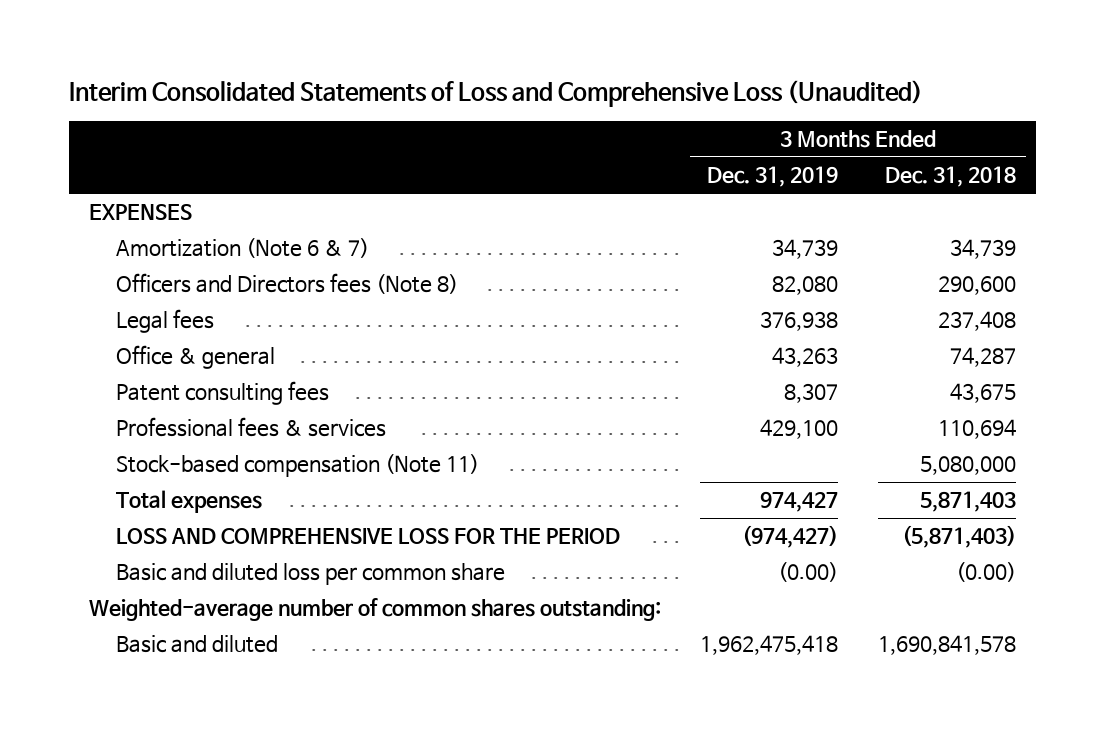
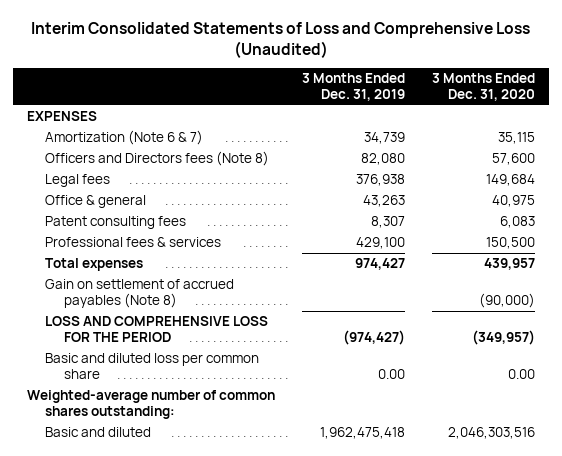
- | 3 Months Ended Dec. 31, 2019 | 3 Months Ended Dec. 31, 2018
+ | 3 Months Ended Dec. 31, 2019 | 3 Months Ended Dec. 31, 2020
- Stock-based compensation (Note 11) | | 5,080,000
+ Gain on settlement of accrued payables (Note 8) | | (90,000)
- Basic and diluted loss per common share | (0.00) | (0.00)
+ Basic and diluted loss per common share | 0.00 | 0.00

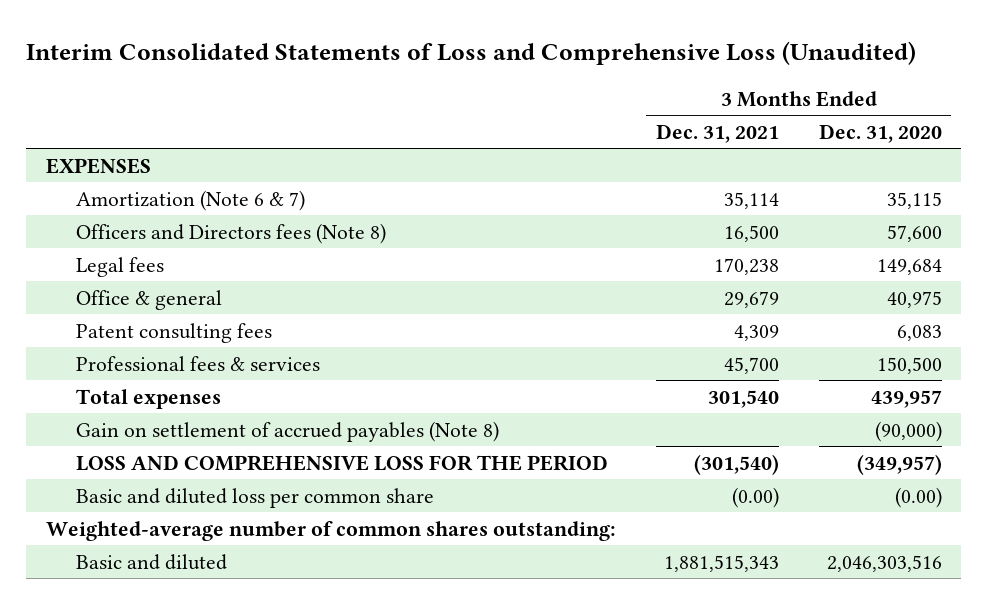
- | 3 Months Ended Dec. 31, 2019 | 3 Months Ended Dec. 31, 2020
+ | 3 Months Ended Dec. 31, 2021 | 3 Months Ended Dec. 31, 2020
- Basic and diluted loss per common share | 0.00 | 0.00
+ Basic and diluted loss per common share | (0.00) | (0.00)

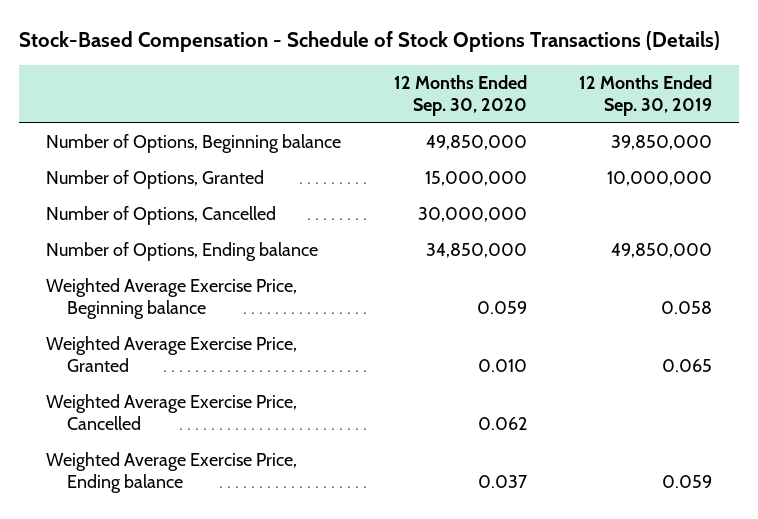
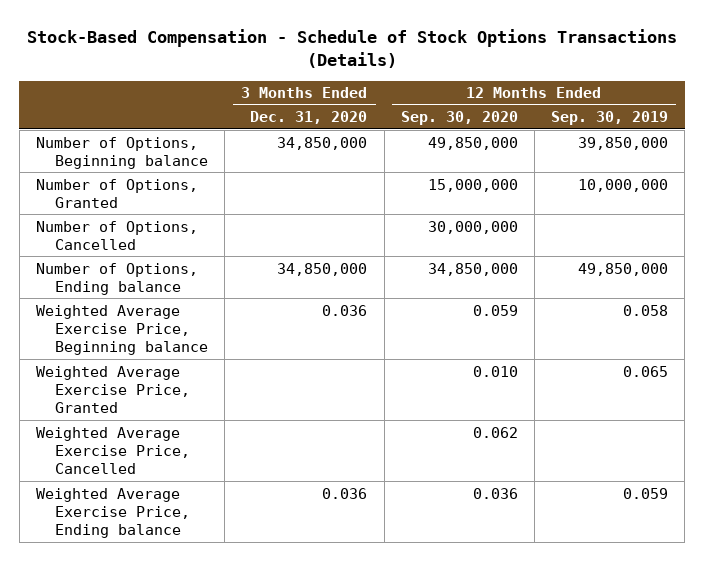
- | 12 Months Ended Sep. 30, 2020 | 12 Months Ended Sep. 30, 2019
+ | 3 Months Ended Dec. 31, 2020 | 12 Months Ended Sep. 30, 2020 | 12 Months Ended Sep. 30, 2019
- Weighted Average Exercise Price, Ending balance | 0.037 | 0.059
+ Weighted Average Exercise Price, Ending balance | 0.036 | 0.036 | 0.059

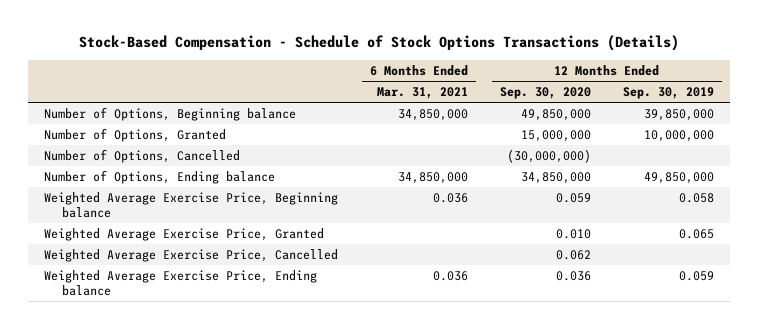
- | 3 Months Ended Dec. 31, 2020 | 12 Months Ended Sep. 30, 2020 | 12 Months Ended Sep. 30, 2019
+ | 6 Months Ended Mar. 31, 2021 | 12 Months Ended Sep. 30, 2020 | 12 Months Ended Sep. 30, 2019
- Number of Options, Cancelled | | 30,000,000 |
+ Number of Options, Cancelled | | (30,000,000) |

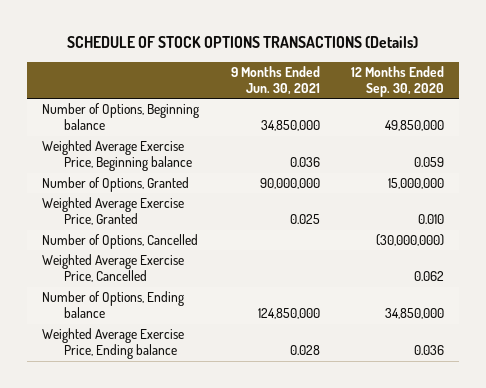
- Stock-Based Compensation - Schedule of Stock Options Transactions (Details)
+ SCHEDULE OF STOCK OPTIONS TRANSACTIONS (Details)
- | 6 Months Ended Mar. 31, 2021 | 12 Months Ended Sep. 30, 2020 | 12 Months Ended Sep. 30, 2019
+ | 9 Months Ended Jun. 30, 2021 | 12 Months Ended Sep. 30, 2020
moved down: Number of Options, Granted | 90,000,000 | 15,000,000
moved down: Number of Options, Cancelled | | (30,000,000)
moved down: Number of Options, Ending balance | 124,850,000 | 34,850,000

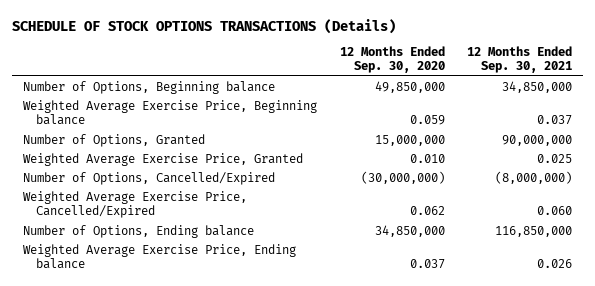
- | 9 Months Ended Jun. 30, 2021 | 12 Months Ended Sep. 30, 2020
+ | 12 Months Ended Sep. 30, 2020 | 12 Months Ended Sep. 30, 2021
- Number of Options, Cancelled | | (30,000,000)
- Weighted Average Exercise Price, Cancelled | | 0.062
+ Number of Options, Cancelled/Expired | (30,000,000) | (8,000,000)
+ Weighted Average Exercise Price, Cancelled/Expired | 0.062 | 0.060
- Weighted Average Exercise Price, Ending balance | 0.028 | 0.036
+ Weighted Average Exercise Price, Ending balance | 0.037 | 0.026

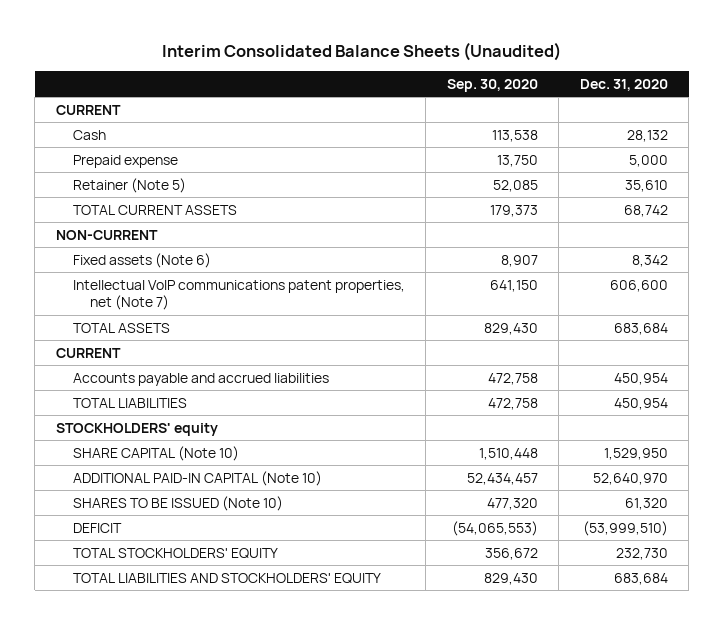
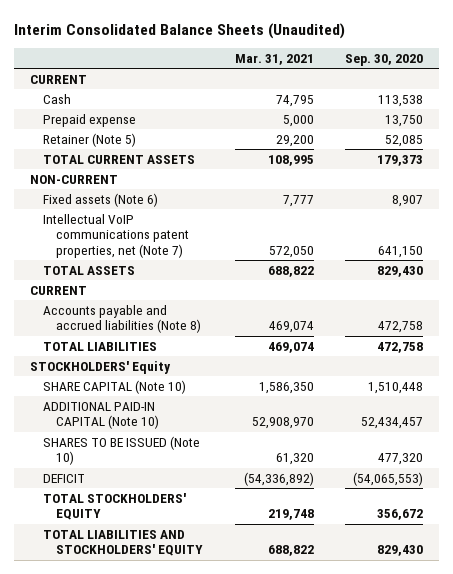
- | Sep. 30, 2020 | Dec. 31, 2020
+ | Mar. 31, 2021 | Sep. 30, 2020
- Accounts payable and accrued liabilities | 472,758 | 450,954
+ Accounts payable and accrued liabilities (Note 8) | 469,074 | 472,758
- STOCKHOLDERS' equity
+ STOCKHOLDERS' Equity

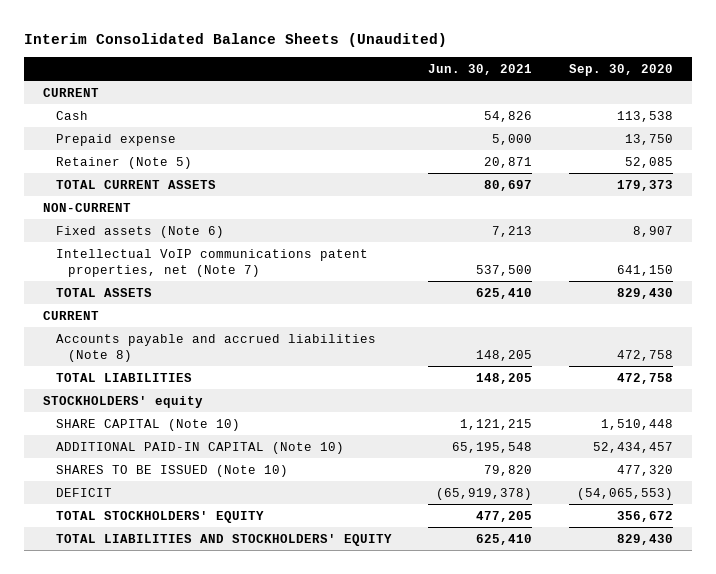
- | Mar. 31, 2021 | Sep. 30, 2020
+ | Jun. 30, 2021 | Sep. 30, 2020
- STOCKHOLDERS' Equity
+ STOCKHOLDERS' equity

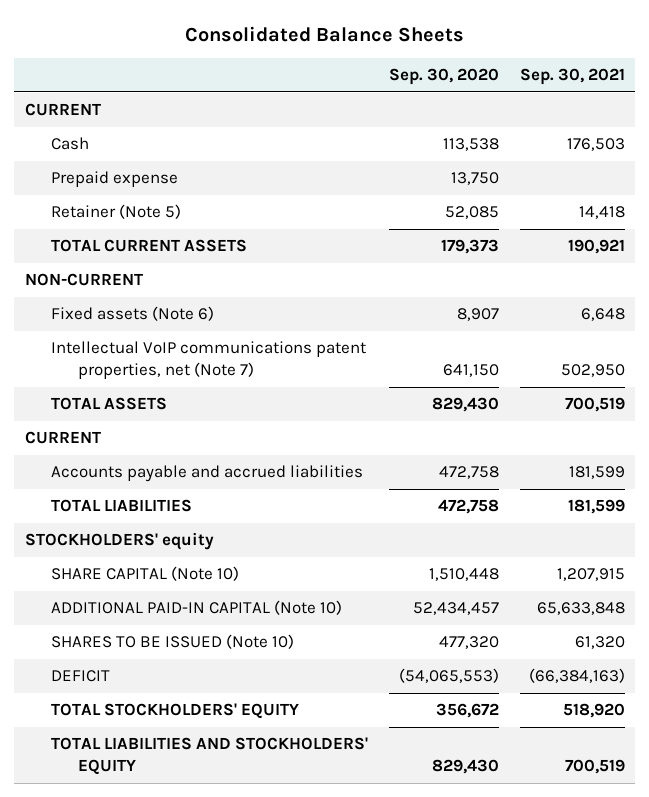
- Interim Consolidated Balance Sheets (Unaudited)
+ Consolidated Balance Sheets
- | Jun. 30, 2021 | Sep. 30, 2020
+ | Sep. 30, 2020 | Sep. 30, 2021
- Accounts payable and accrued liabilities (Note 8) | 148,205 | 472,758
+ Accounts payable and accrued liabilities | 472,758 | 181,599

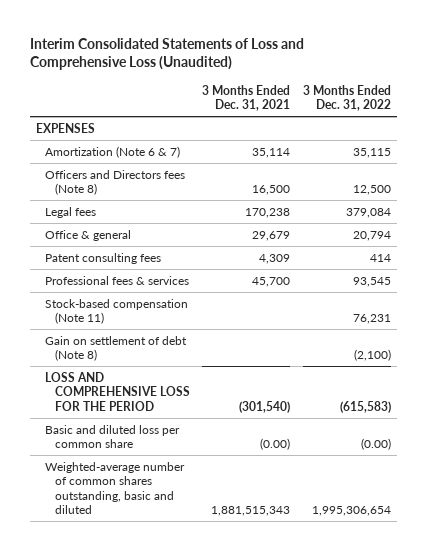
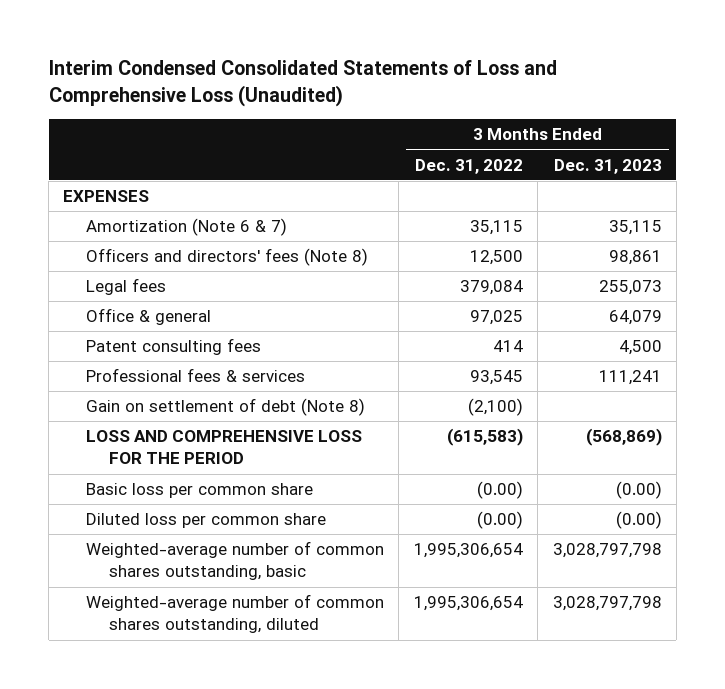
- Interim Consolidated Statements of Loss and Comprehensive Loss (Unaudited)
+ Interim Condensed Consolidated Statements of Loss and Comprehensive Loss (Unaudited)
- | 3 Months Ended Dec. 31, 2021 | 3 Months Ended Dec. 31, 2022
+ | 3 Months Ended Dec. 31, 2022 | 3 Months Ended Dec. 31, 2023
- Officers and Directors fees (Note 8) | 16,500 | 12,500
+ Officers and directors' fees (Note 8) | 12,500 | 98,861
- Office & general | 29,679 | 20,794
+ Office & general | 97,025 | 64,079
- Stock-based compensation (Note 11) | | 76,231
- Basic and diluted loss per common share | (0.00) | (0.00)
- Weighted-average number of common shares outstanding, basic and diluted | 1,881,515,343 | 1,995,306,654
+ Basic loss per common share | (0.00) | (0.00)
+ Diluted loss per common share | (0.00) | (0.00)
+ Weighted-average number of common shares outstanding, basic | 1,995,306,654 | 3,028,797,798
+ Weighted-average number of common shares outstanding, diluted | 1,995,306,654 | 3,028,797,798

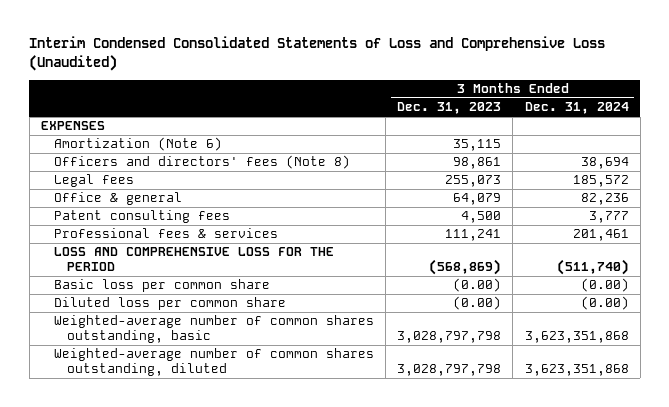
- | 3 Months Ended Dec. 31, 2022 | 3 Months Ended Dec. 31, 2023
+ | 3 Months Ended Dec. 31, 2023 | 3 Months Ended Dec. 31, 2024
- Amortization (Note 6 & 7) | 35,115 | 35,115
+ Amortization (Note 6) | 35,115 |
- Gain on settlement of debt (Note 8) | (2,100) |

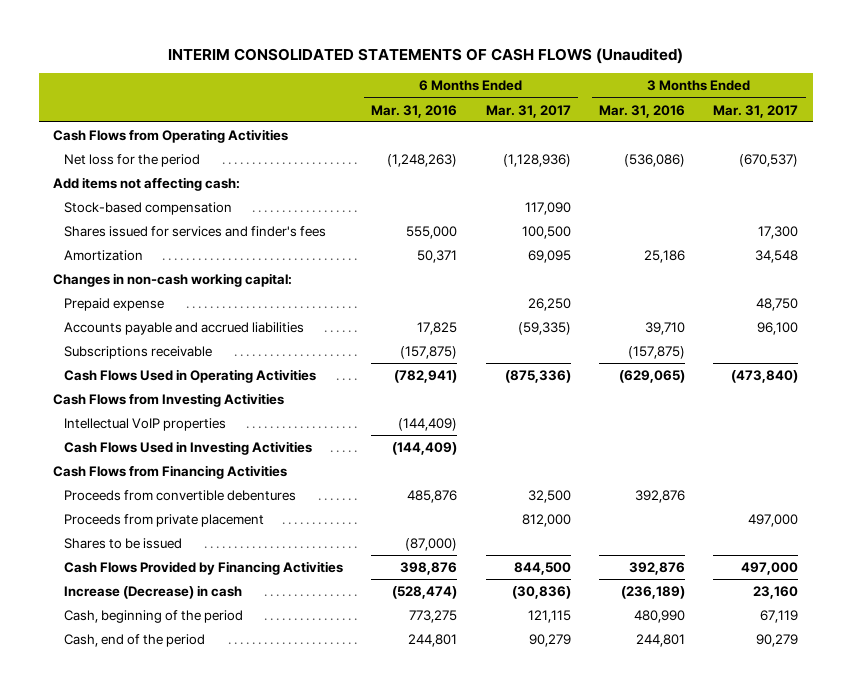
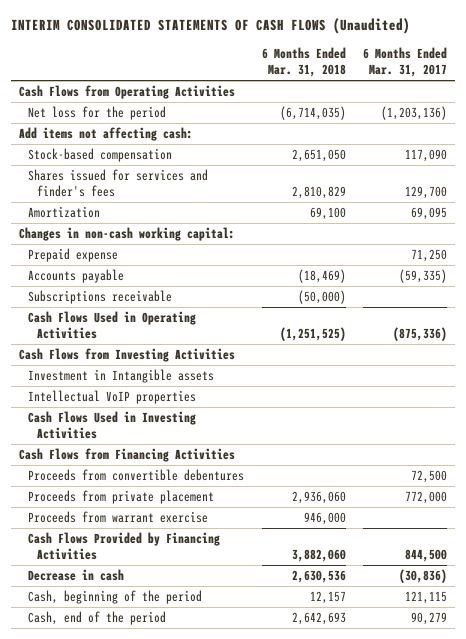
- | 6 Months Ended Mar. 31, 2016 | 6 Months Ended Mar. 31, 2017 | 3 Months Ended Mar. 31, 2016 | 3 Months Ended Mar. 31, 2017
+ | 6 Months Ended Mar. 31, 2018 | 6 Months Ended Mar. 31, 2017
- Net loss for the period | (1,248,263) | (1,128,936) | (536,086) | (670,537)
+ Net loss for the period | (6,714,035) | (1,203,136)
- Shares issued for services and finder's fees | 555,000 | 100,500 | | 17,300
+ Shares issued for services and finder's fees | 2,810,829 | 129,700
- Prepaid expense | | 26,250 | | 48,750
- Accounts payable and accrued liabilities | 17,825 | (59,335) | 39,710 | 96,100
+ Prepaid expense | | 71,250
+ Accounts payable | (18,469) | (59,335)
+ Investment in Intangible assets
- Proceeds from convertible debentures | 485,876 | 32,500 | 392,876 |
- Proceeds from private placement | | 812,000 | | 497,000
- Shares to be issued | (87,000) | | |
+ Proceeds from convertible debentures | | 72,500
+ Proceeds from private placement | 2,936,060 | 772,000
+ Proceeds from warrant exercise | 946,000 |
- Increase (Decrease) in cash | (528,474) | (30,836) | (236,189) | 23,160
+ Decrease in cash | 2,630,536 | (30,836)

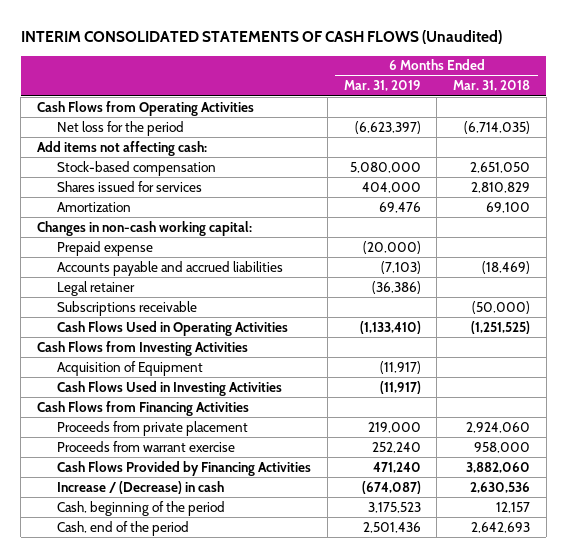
- | 6 Months Ended Mar. 31, 2018 | 6 Months Ended Mar. 31, 2017
+ | 6 Months Ended Mar. 31, 2019 | 6 Months Ended Mar. 31, 2018
- Shares issued for services and finder's fees | 2,810,829 | 129,700
+ Shares issued for services | 404,000 | 2,810,829
- Accounts payable | (18,469) | (59,335)
+ Accounts payable and accrued liabilities | (7,103) | (18,469)
+ Legal retainer | (36,386) |
- Investment in Intangible assets
- Intellectual VoIP properties
+ Acquisition of Equipment | (11,917) |
- Proceeds from convertible debentures | | 72,500
- Proceeds from private placement | 2,936,060 | 772,000
- Proceeds from warrant exercise | 946,000 |
+ Proceeds from private placement | 219,000 | 2,924,060
+ Proceeds from warrant exercise | 252,240 | 958,000
- Decrease in cash | 2,630,536 | (30,836)
+ Increase / (Decrease) in cash | (674,087) | 2,630,536

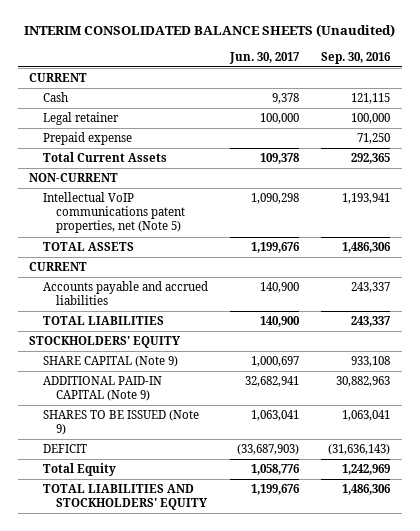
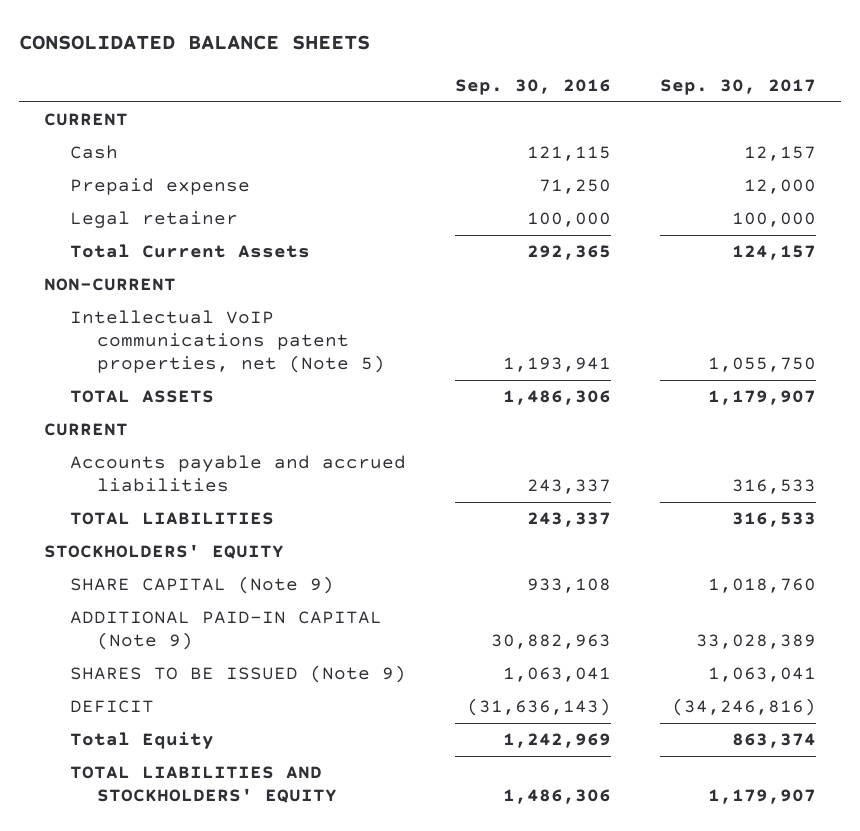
- INTERIM CONSOLIDATED BALANCE SHEETS (Unaudited)
+ CONSOLIDATED BALANCE SHEETS
- | Jun. 30, 2017 | Sep. 30, 2016
+ | Sep. 30, 2016 | Sep. 30, 2017
moved down: Legal retainer | 100,000 | 100,000

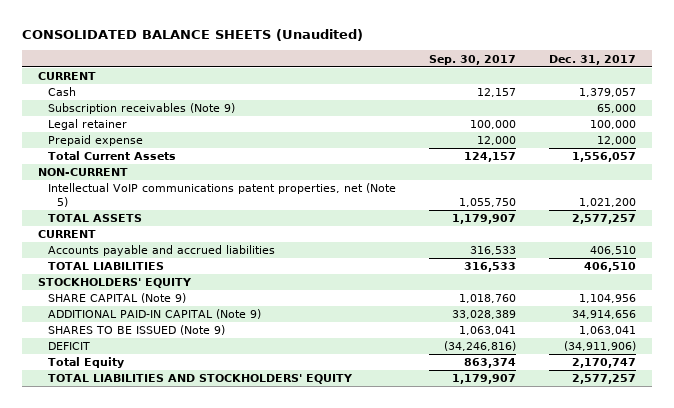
- CONSOLIDATED BALANCE SHEETS
+ CONSOLIDATED BALANCE SHEETS (Unaudited)
- | Sep. 30, 2016 | Sep. 30, 2017
+ | Sep. 30, 2017 | Dec. 31, 2017
+ Subscription receivables (Note 9) | | 65,000
moved down: Prepaid expense | 12,000 | 12,000

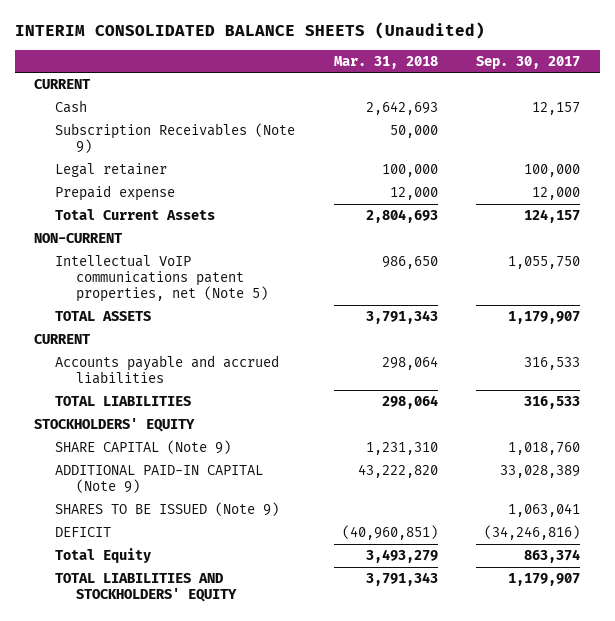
- CONSOLIDATED BALANCE SHEETS (Unaudited)
+ INTERIM CONSOLIDATED BALANCE SHEETS (Unaudited)
- | Sep. 30, 2017 | Dec. 31, 2017
+ | Mar. 31, 2018 | Sep. 30, 2017
- Subscription receivables (Note 9) | | 65,000
+ Subscription Receivables (Note 9) | 50,000 |

